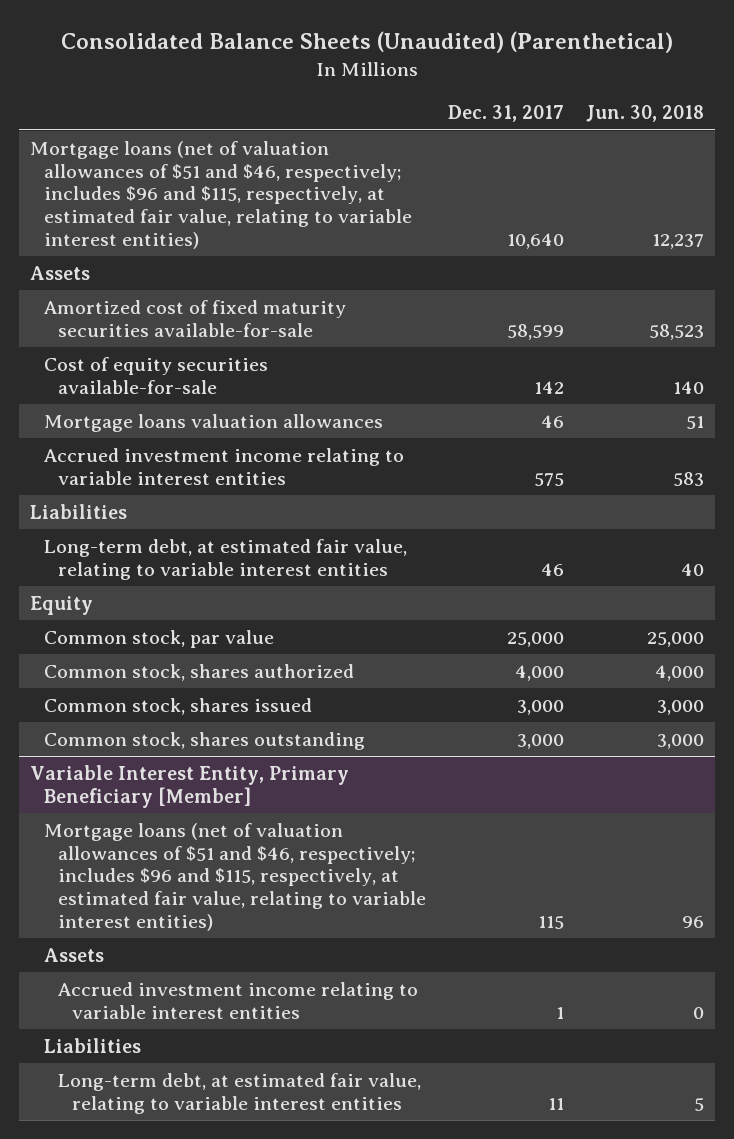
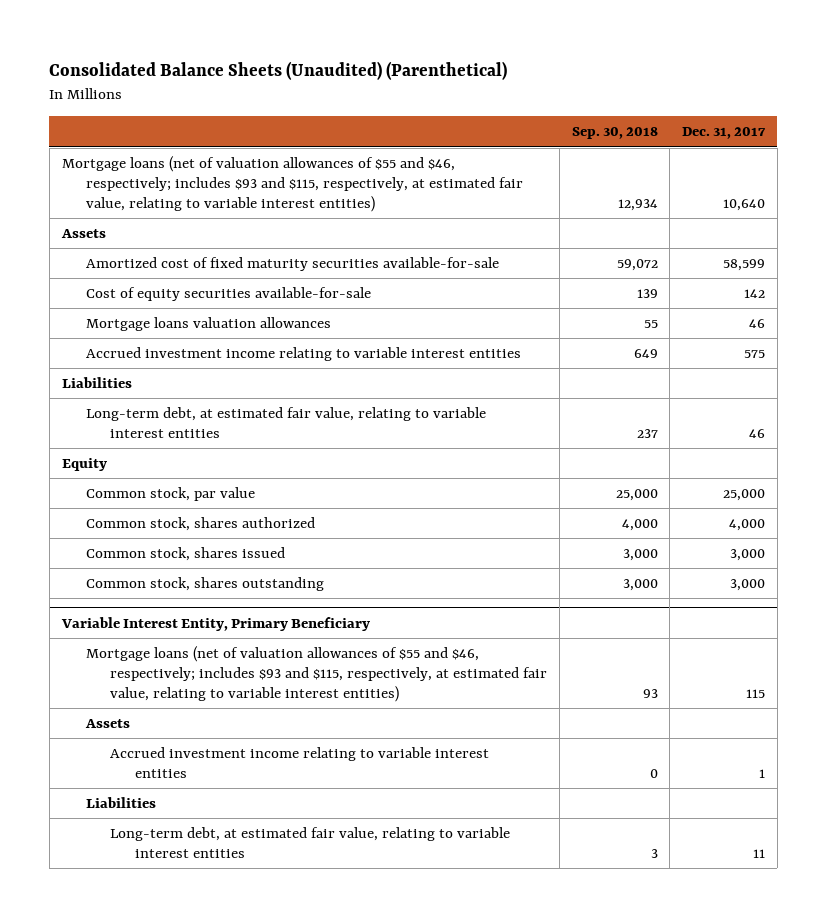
- | Dec. 31, 2017 | Jun. 30, 2018
+ | Sep. 30, 2018 | Dec. 31, 2017
- Mortgage loans (net of valuation allowances of $51 and $46, respectively; includes $96 and $115, respectively, at estimated fair value, relating to variable interest entities) | 10,640 | 12,237
+ Mortgage loans (net of valuation allowances of $55 and $46, respectively; includes $93 and $115, respectively, at estimated fair value, relating to variable interest entities) | 12,934 | 10,640
- Variable Interest Entity, Primary Beneficiary [Member]
- Mortgage loans (net of valuation allowances of $51 and $46, respectively; includes $96 and $115, respectively, at estimated fair value, relating to variable interest entities) | 115 | 96
+ Variable Interest Entity, Primary Beneficiary
+ Mortgage loans (net of valuation allowances of $55 and $46, respectively; includes $93 and $115, respectively, at estimated fair value, relating to variable interest entities) | 93 | 115

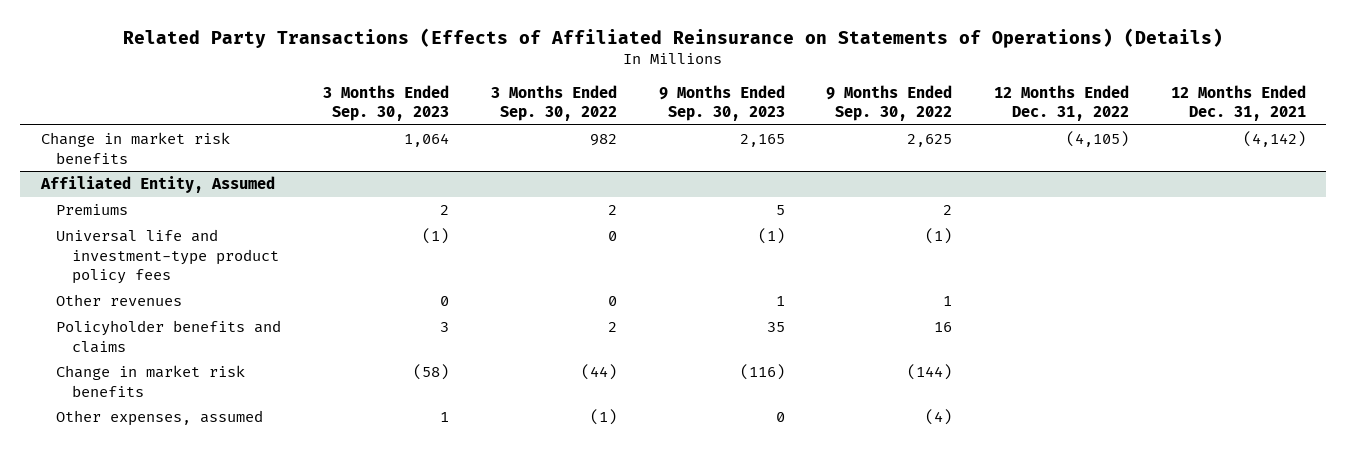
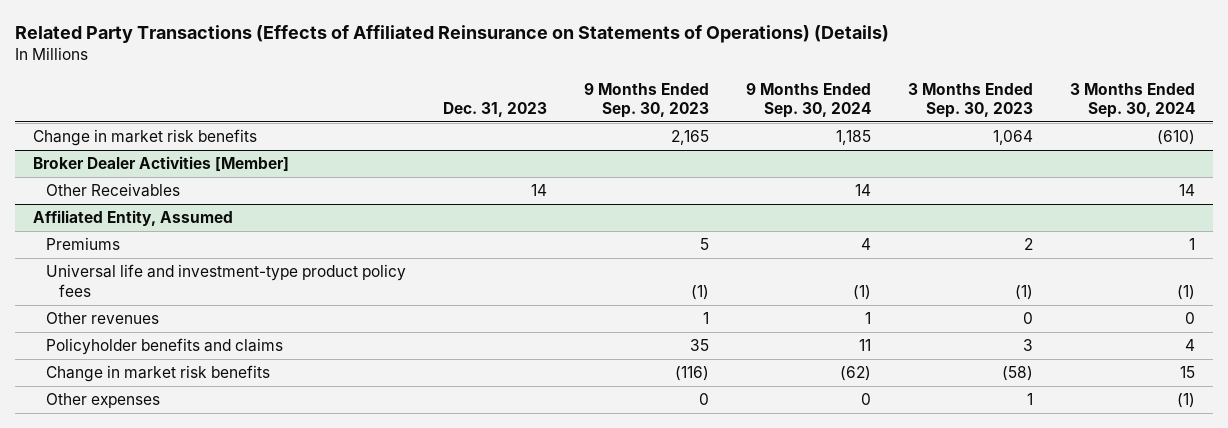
- | 3 Months Ended Sep. 30, 2023 | 3 Months Ended Sep. 30, 2022 | 9 Months Ended Sep. 30, 2023 | 9 Months Ended Sep. 30, 2022 | 12 Months Ended Dec. 31, 2022 | 12 Months Ended Dec. 31, 2021
+ | Dec. 31, 2023 | 9 Months Ended Sep. 30, 2023 | 9 Months Ended Sep. 30, 2024 | 3 Months Ended Sep. 30, 2023 | 3 Months Ended Sep. 30, 2024
+ Broker Dealer Activities [Member]
+ Other Receivables | 14 | | 14 | | 14
@ Affiliated Entity, Assumed
- Other expenses, assumed | 1 | (1) | 0 | (4) | |
+ Other expenses | | 0 | 0 | 1 | (1)

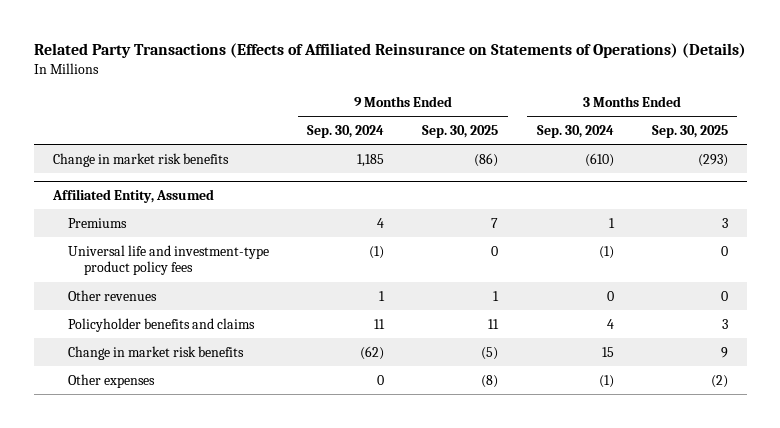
- | Dec. 31, 2023 | 9 Months Ended Sep. 30, 2023 | 9 Months Ended Sep. 30, 2024 | 3 Months Ended Sep. 30, 2023 | 3 Months Ended Sep. 30, 2024
+ | 9 Months Ended Sep. 30, 2024 | 9 Months Ended Sep. 30, 2025 | 3 Months Ended Sep. 30, 2024 | 3 Months Ended Sep. 30, 2025
- Broker Dealer Activities [Member]
- Other Receivables | 14 | | 14 | | 14

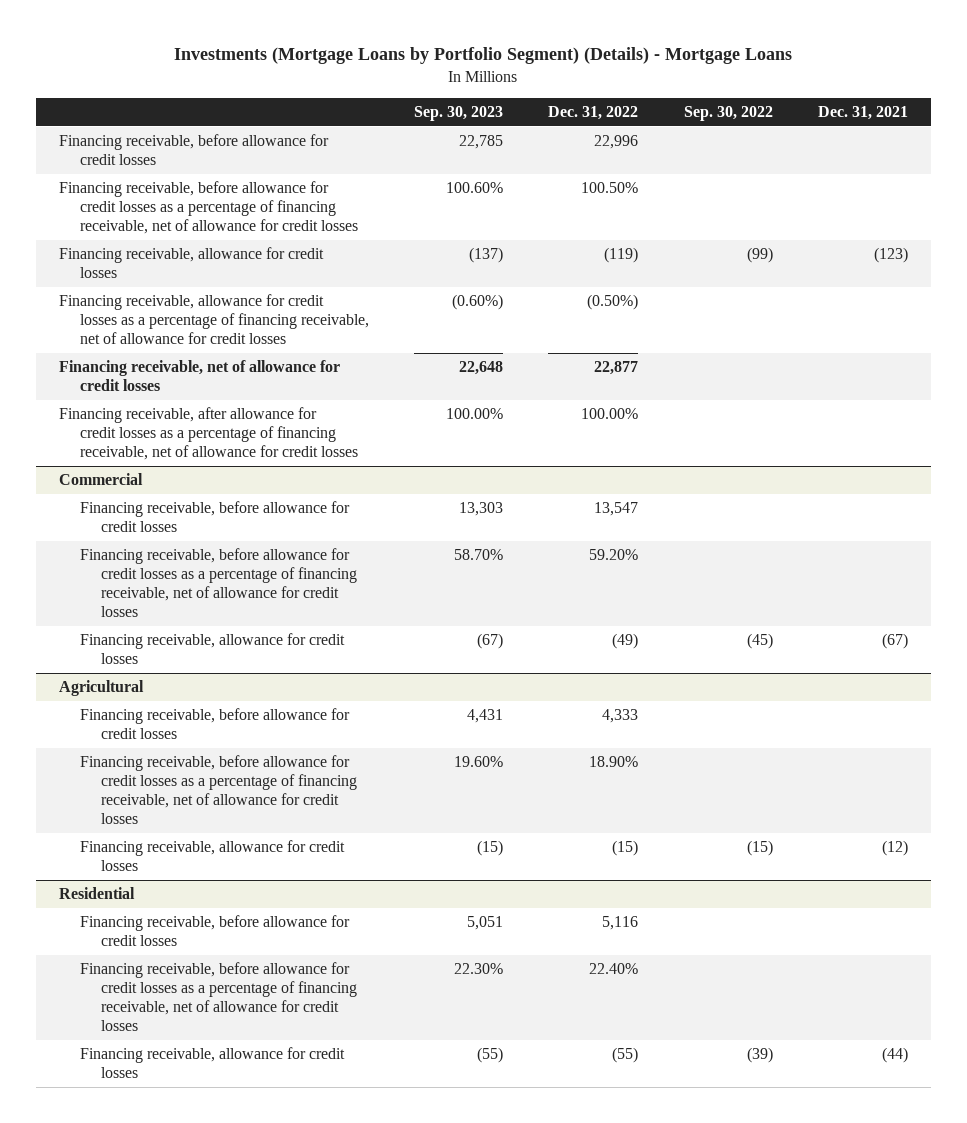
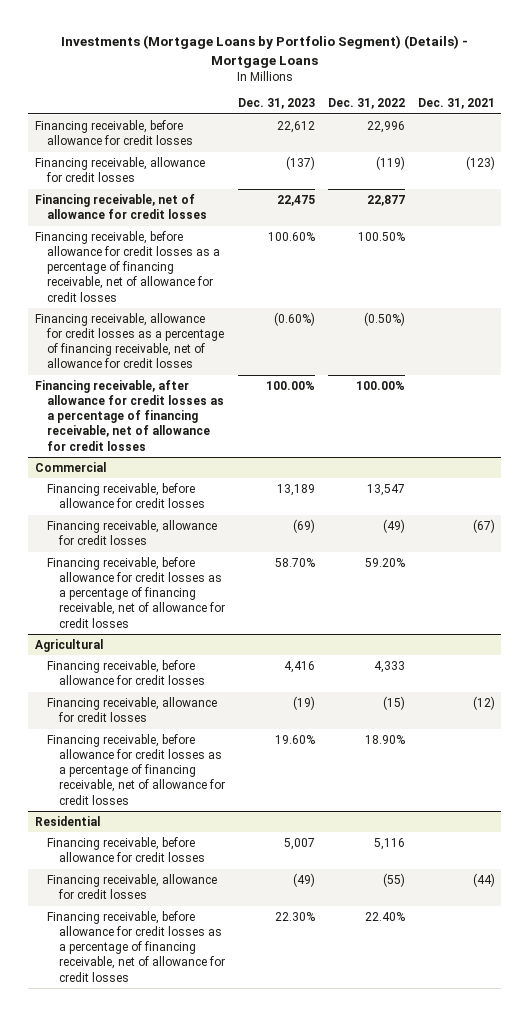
- | Sep. 30, 2023 | Dec. 31, 2022 | Sep. 30, 2022 | Dec. 31, 2021
+ | Dec. 31, 2023 | Dec. 31, 2022 | Dec. 31, 2021
moved down: Financing receivable, before allowance for credit losses as a percentage of financing receivable, net of allowance for credit losses | 100.60% | 100.50% |
moved down: Financing receivable, allowance for credit losses as a percentage of financing receivable, net of allowance for credit losses | (0.60%) | (0.50%) |
@ Commercial
moved down: Financing receivable, before allowance for credit losses as a percentage of financing receivable, net of allowance for credit losses | 58.70% | 59.20% |
@ Agricultural
moved down: Financing receivable, before allowance for credit losses as a percentage of financing receivable, net of allowance for credit losses | 19.60% | 18.90% |
@ Residential
moved down: Financing receivable, before allowance for credit losses as a percentage of financing receivable, net of allowance for credit losses | 22.30% | 22.40% |

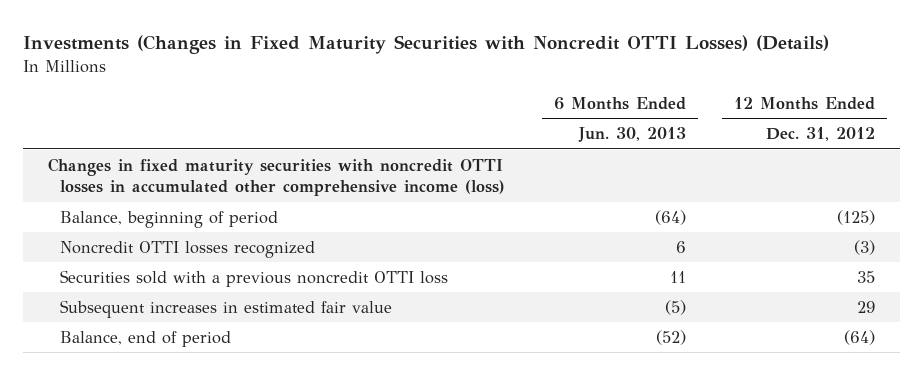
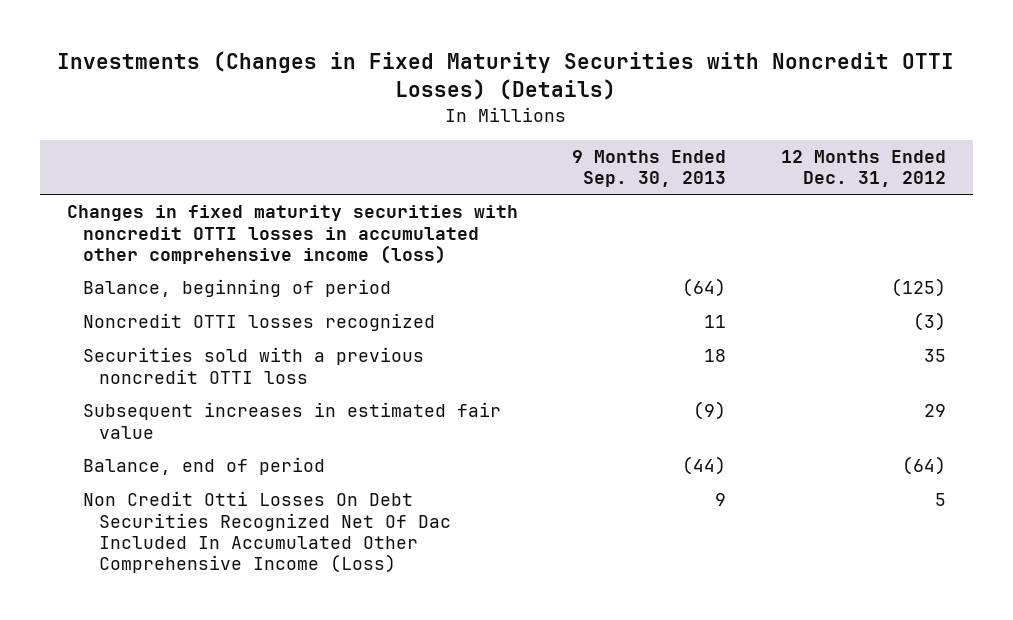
- | 6 Months Ended Jun. 30, 2013 | 12 Months Ended Dec. 31, 2012
+ | 9 Months Ended Sep. 30, 2013 | 12 Months Ended Dec. 31, 2012
+ Non Credit Otti Losses On Debt Securities Recognized Net Of Dac Included In Accumulated Other Comprehensive Income (Loss) | 9 | 5

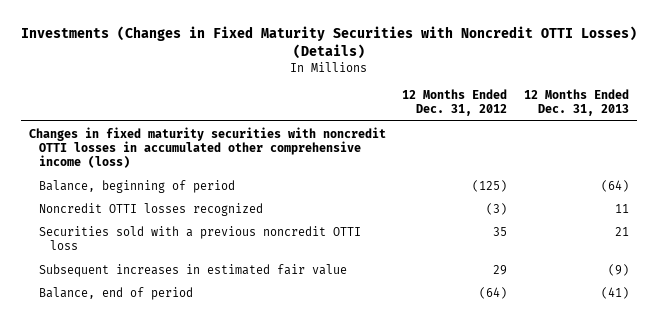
- | 9 Months Ended Sep. 30, 2013 | 12 Months Ended Dec. 31, 2012
+ | 12 Months Ended Dec. 31, 2012 | 12 Months Ended Dec. 31, 2013
- Non Credit Otti Losses On Debt Securities Recognized Net Of Dac Included In Accumulated Other Comprehensive Income (Loss) | 9 | 5

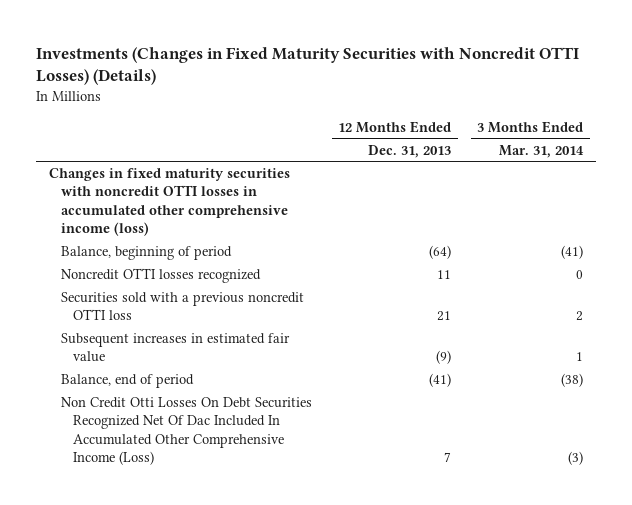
- | 12 Months Ended Dec. 31, 2012 | 12 Months Ended Dec. 31, 2013
+ | 12 Months Ended Dec. 31, 2013 | 3 Months Ended Mar. 31, 2014
+ Non Credit Otti Losses On Debt Securities Recognized Net Of Dac Included In Accumulated Other Comprehensive Income (Loss) | 7 | (3)

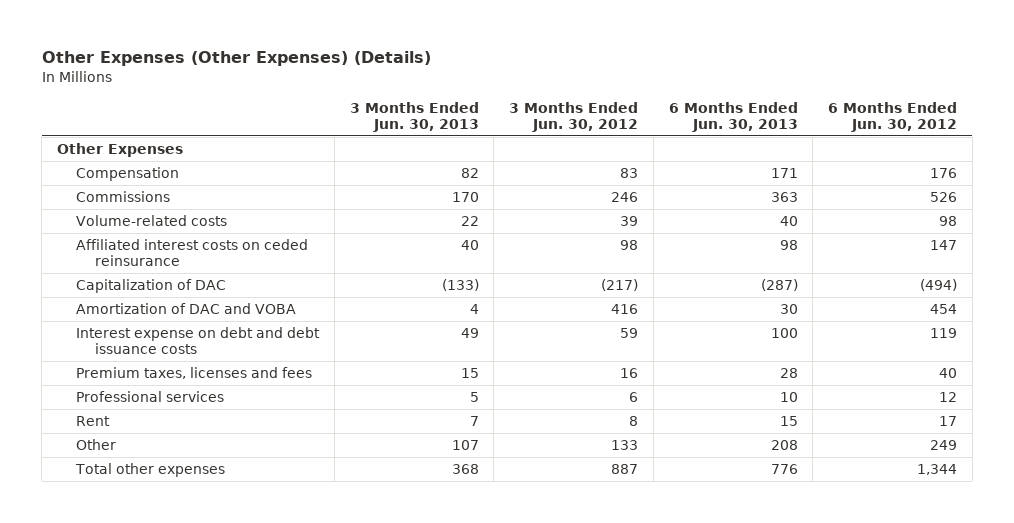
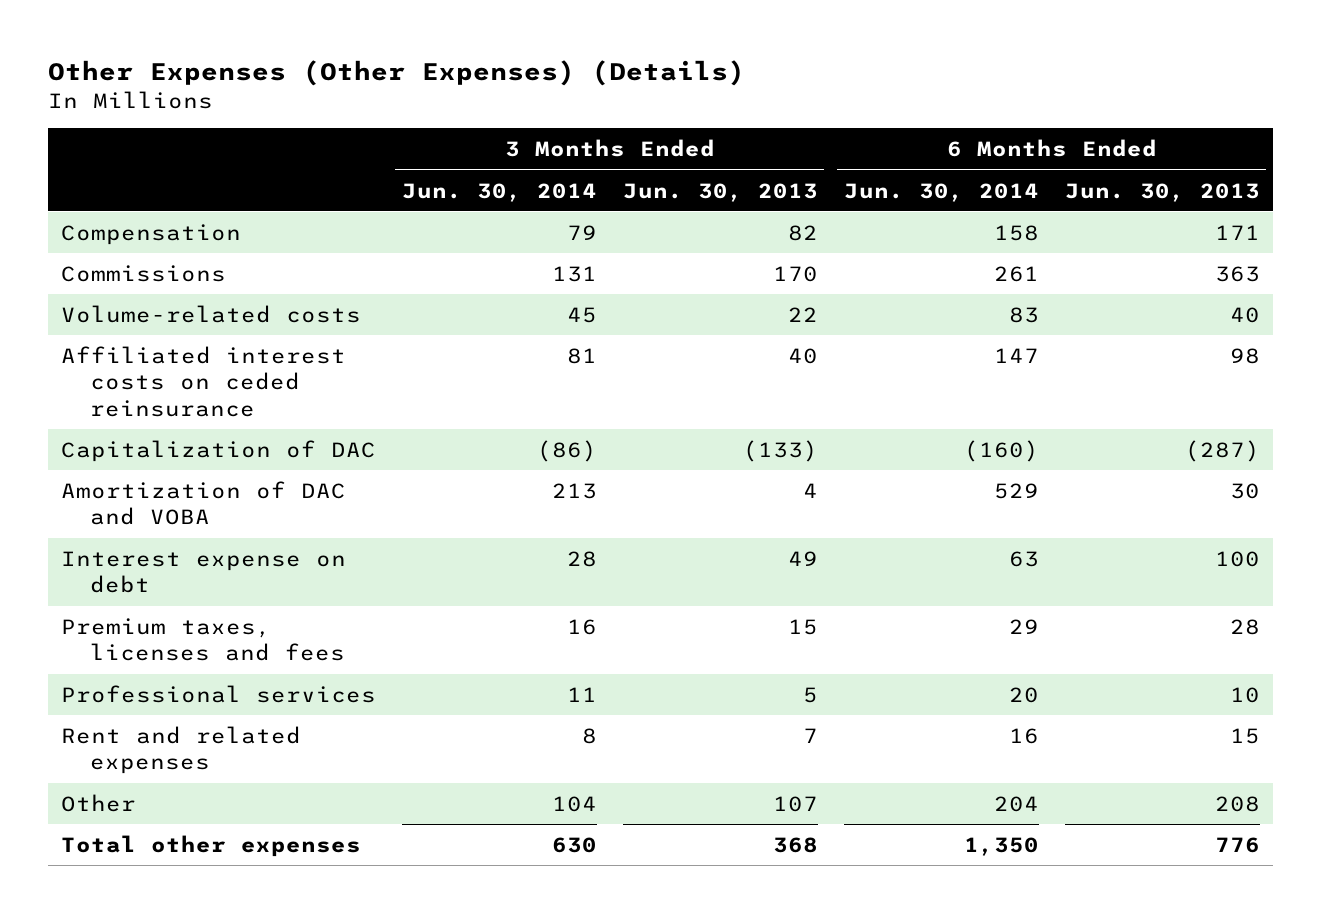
- | 3 Months Ended Jun. 30, 2013 | 3 Months Ended Jun. 30, 2012 | 6 Months Ended Jun. 30, 2013 | 6 Months Ended Jun. 30, 2012
+ | 3 Months Ended Jun. 30, 2014 | 3 Months Ended Jun. 30, 2013 | 6 Months Ended Jun. 30, 2014 | 6 Months Ended Jun. 30, 2013
- Other Expenses
- Interest expense on debt and debt issuance costs | 49 | 59 | 100 | 119
+ Interest expense on debt | 28 | 49 | 63 | 100
- Rent | 7 | 8 | 15 | 17
+ Rent and related expenses | 8 | 7 | 16 | 15

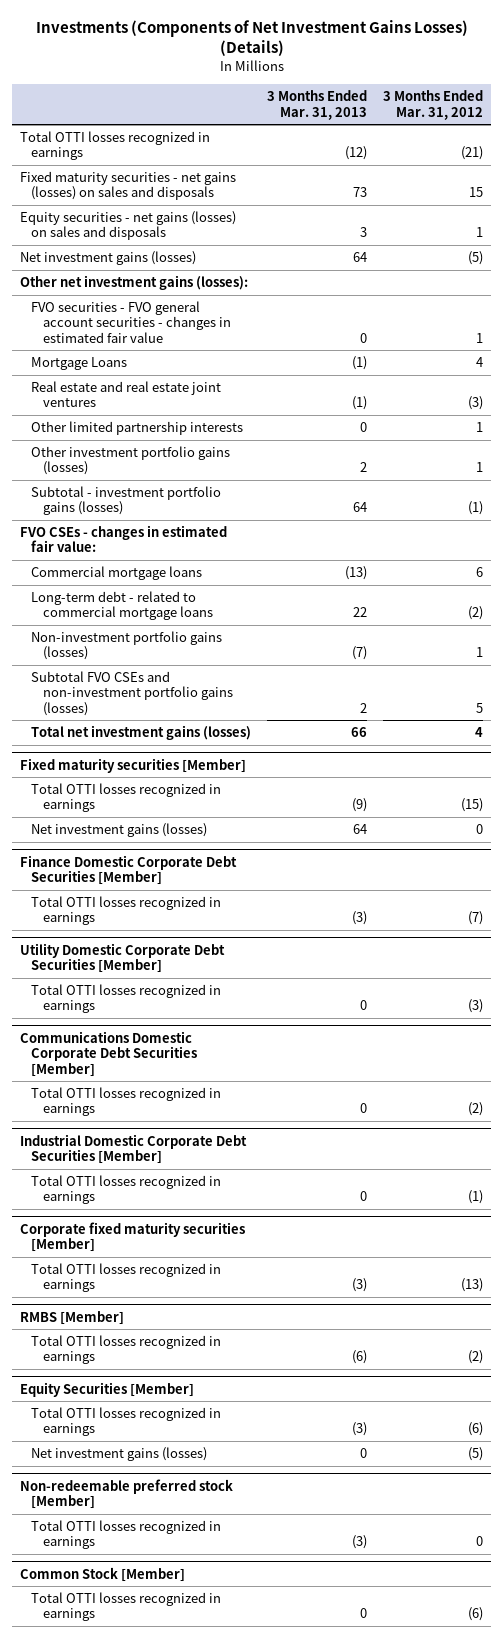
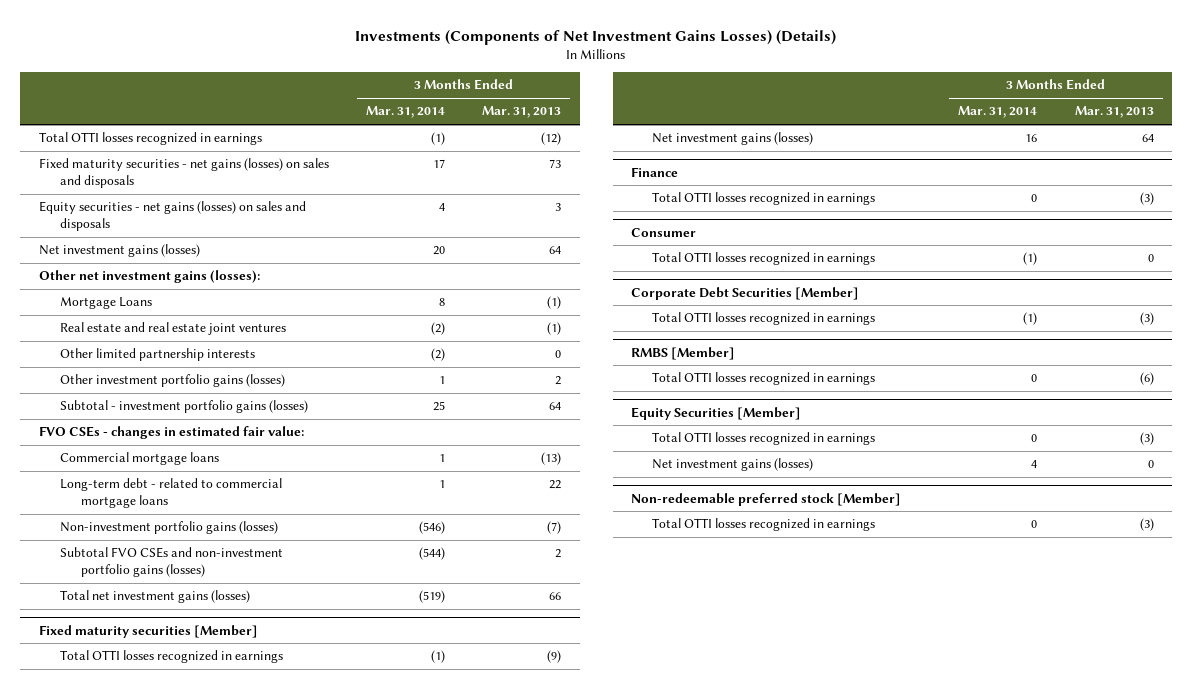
- | 3 Months Ended Mar. 31, 2013 | 3 Months Ended Mar. 31, 2012
+ | 3 Months Ended Mar. 31, 2014 | 3 Months Ended Mar. 31, 2013
- FVO securities - FVO general account securities - changes in estimated fair value | 0 | 1
- Finance Domestic Corporate Debt Securities [Member]
+ Finance
- Utility Domestic Corporate Debt Securities [Member]
- Total OTTI losses recognized in earnings | 0 | (3)
- Communications Domestic Corporate Debt Securities [Member]
- Total OTTI losses recognized in earnings | 0 | (2)
- Industrial Domestic Corporate Debt Securities [Member]
+ Consumer
- Corporate fixed maturity securities [Member]
+ Corporate Debt Securities [Member]
- Common Stock [Member]
- Total OTTI losses recognized in earnings | 0 | (6)

